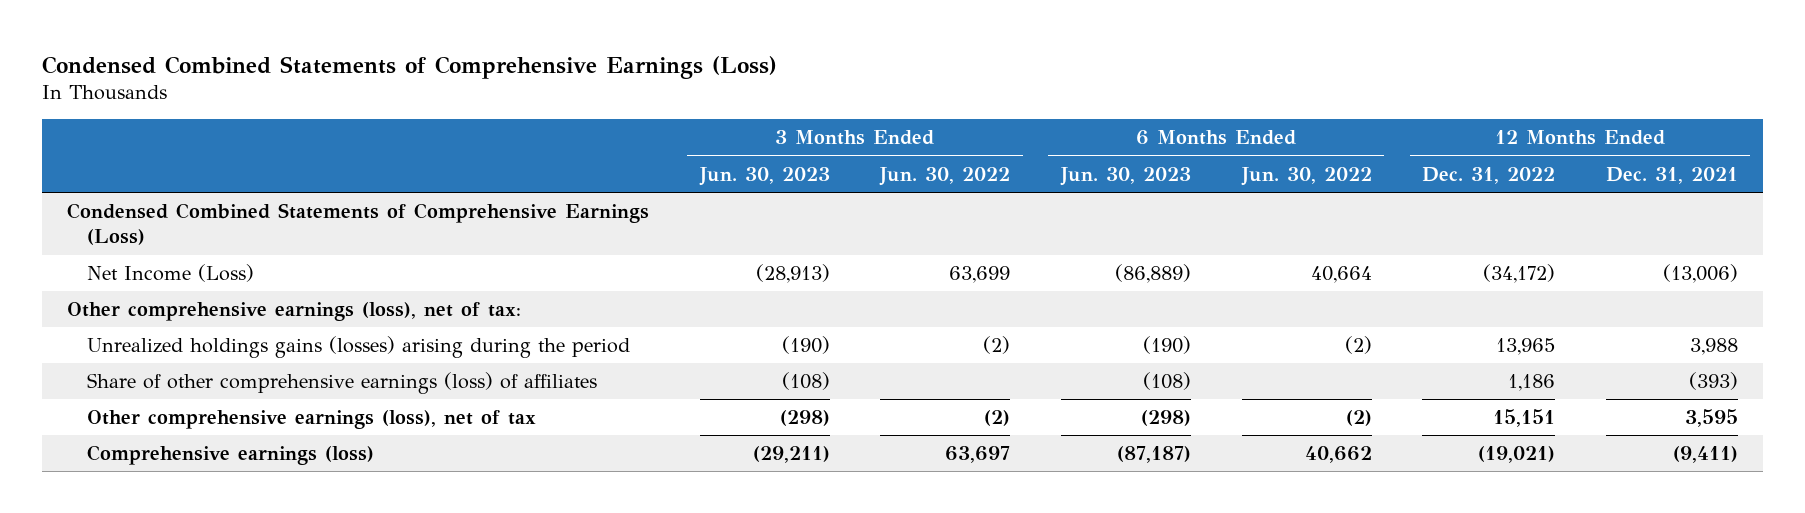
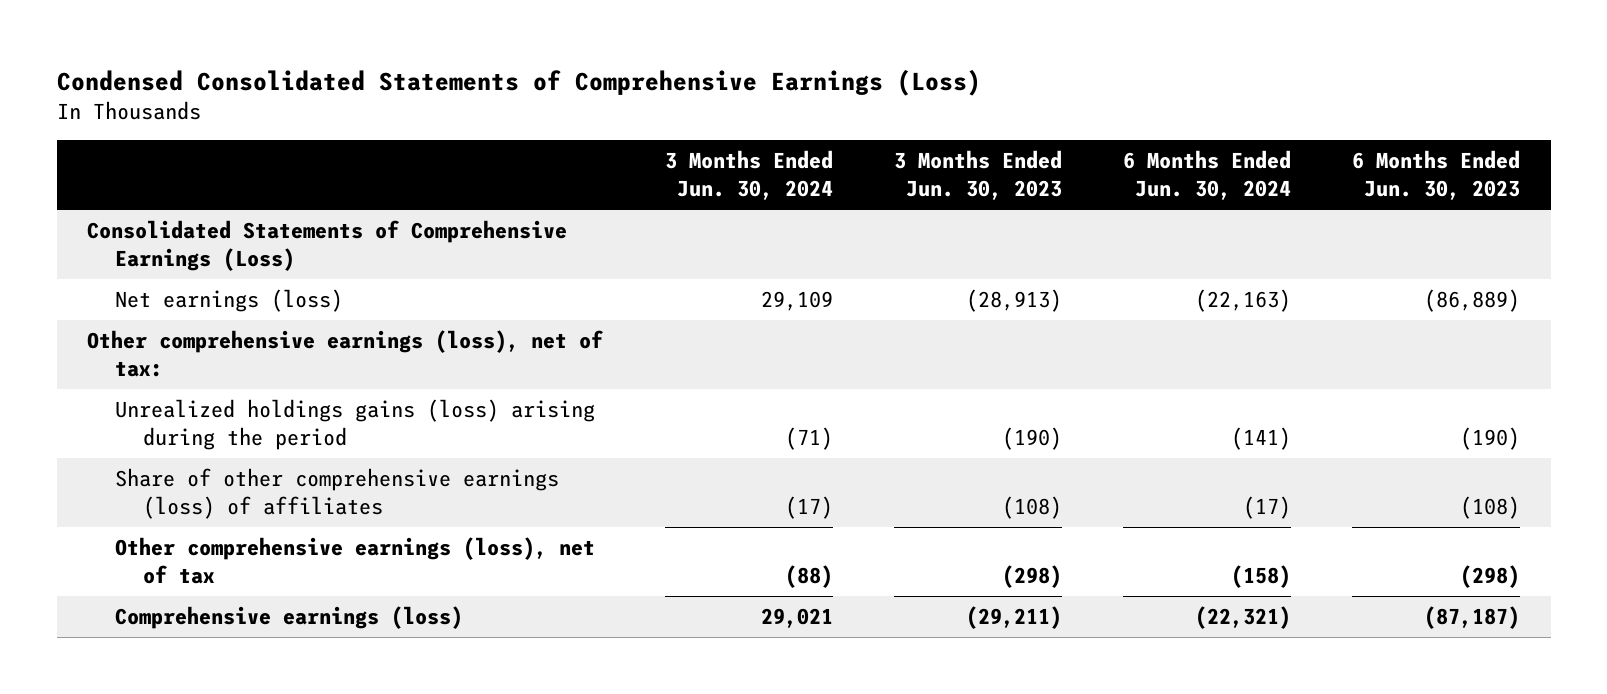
- Condensed Combined Statements of Comprehensive Earnings (Loss)
+ Condensed Consolidated Statements of Comprehensive Earnings (Loss)
- | 3 Months Ended Jun. 30, 2023 | 3 Months Ended Jun. 30, 2022 | 6 Months Ended Jun. 30, 2023 | 6 Months Ended Jun. 30, 2022 | 12 Months Ended Dec. 31, 2022 | 12 Months Ended Dec. 31, 2021
+ | 3 Months Ended Jun. 30, 2024 | 3 Months Ended Jun. 30, 2023 | 6 Months Ended Jun. 30, 2024 | 6 Months Ended Jun. 30, 2023
- Condensed Combined Statements of Comprehensive Earnings (Loss)
- Net Income (Loss) | (28,913) | 63,699 | (86,889) | 40,664 | (34,172) | (13,006)
+ Consolidated Statements of Comprehensive Earnings (Loss)
+ Net earnings (loss) | 29,109 | (28,913) | (22,163) | (86,889)
- Unrealized holdings gains (losses) arising during the period | (190) | (2) | (190) | (2) | 13,965 | 3,988
+ Unrealized holdings gains (loss) arising during the period | (71) | (190) | (141) | (190)

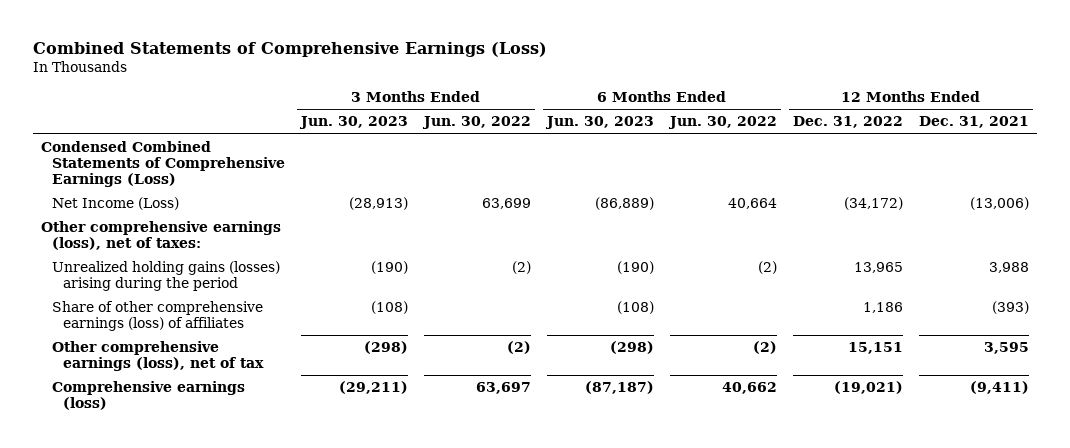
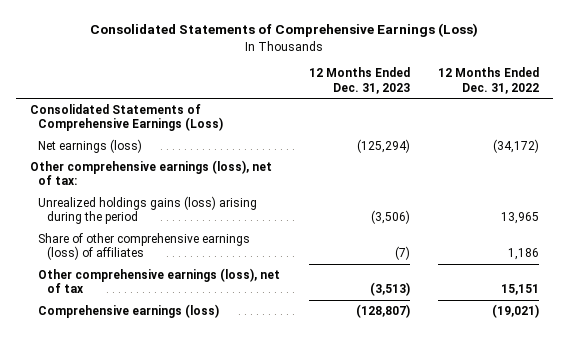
- Combined Statements of Comprehensive Earnings (Loss)
+ Consolidated Statements of Comprehensive Earnings (Loss)
- | 3 Months Ended Jun. 30, 2023 | 3 Months Ended Jun. 30, 2022 | 6 Months Ended Jun. 30, 2023 | 6 Months Ended Jun. 30, 2022 | 12 Months Ended Dec. 31, 2022 | 12 Months Ended Dec. 31, 2021
+ | 12 Months Ended Dec. 31, 2023 | 12 Months Ended Dec. 31, 2022
- Condensed Combined Statements of Comprehensive Earnings (Loss)
- Net Income (Loss) | (28,913) | 63,699 | (86,889) | 40,664 | (34,172) | (13,006)
- Other comprehensive earnings (loss), net of taxes:
- Unrealized holding gains (losses) arising during the period | (190) | (2) | (190) | (2) | 13,965 | 3,988
+ Consolidated Statements of Comprehensive Earnings (Loss)
+ Net earnings (loss) | (125,294) | (34,172)
+ Other comprehensive earnings (loss), net of tax:
+ Unrealized holdings gains (loss) arising during the period | (3,506) | 13,965

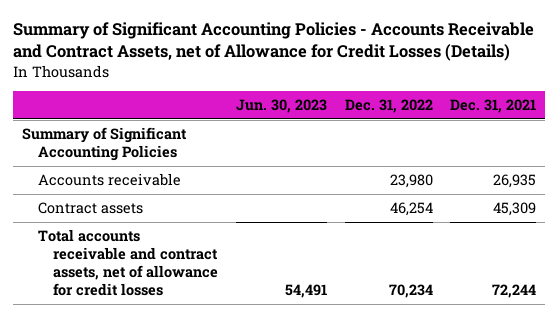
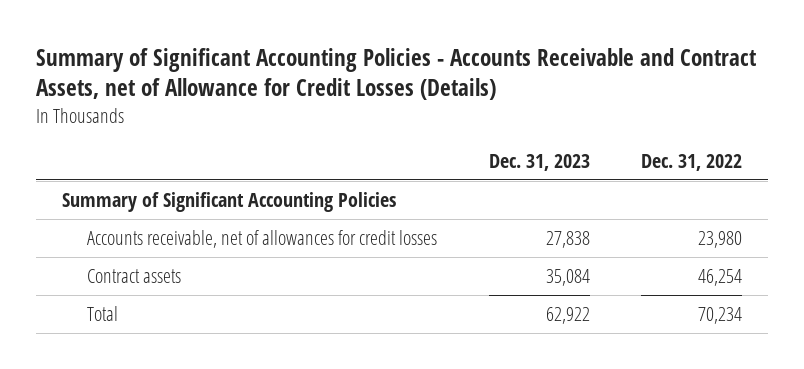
- | Jun. 30, 2023 | Dec. 31, 2022 | Dec. 31, 2021
+ | Dec. 31, 2023 | Dec. 31, 2022
- Accounts receivable | | 23,980 | 26,935
+ Accounts receivable, net of allowances for credit losses | 27,838 | 23,980
- Total accounts receivable and contract assets, net of allowance for credit losses | 54,491 | 70,234 | 72,244
+ Total | 62,922 | 70,234

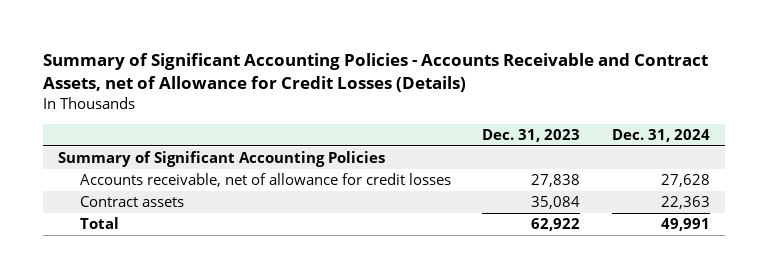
- | Dec. 31, 2023 | Dec. 31, 2022
+ | Dec. 31, 2023 | Dec. 31, 2024
- Accounts receivable, net of allowances for credit losses | 27,838 | 23,980
+ Accounts receivable, net of allowance for credit losses | 27,838 | 27,628

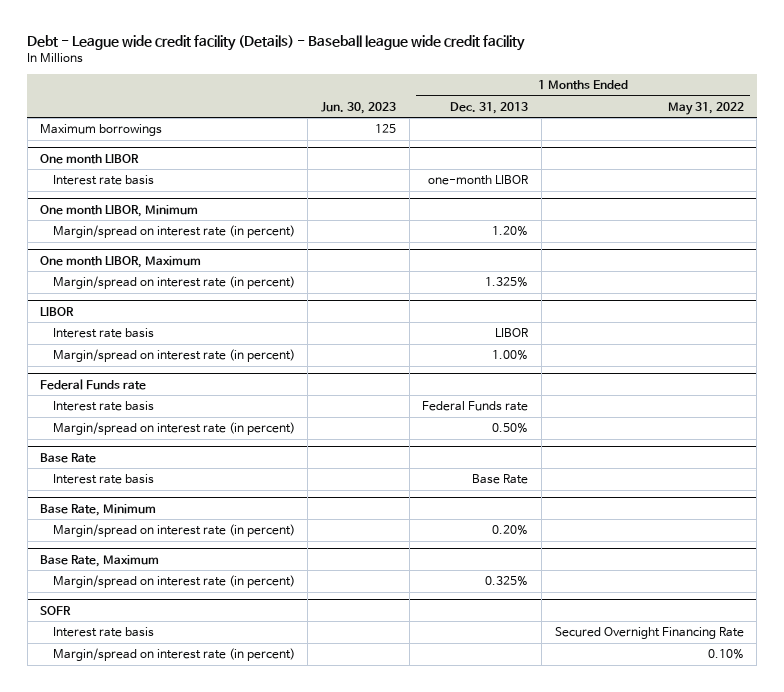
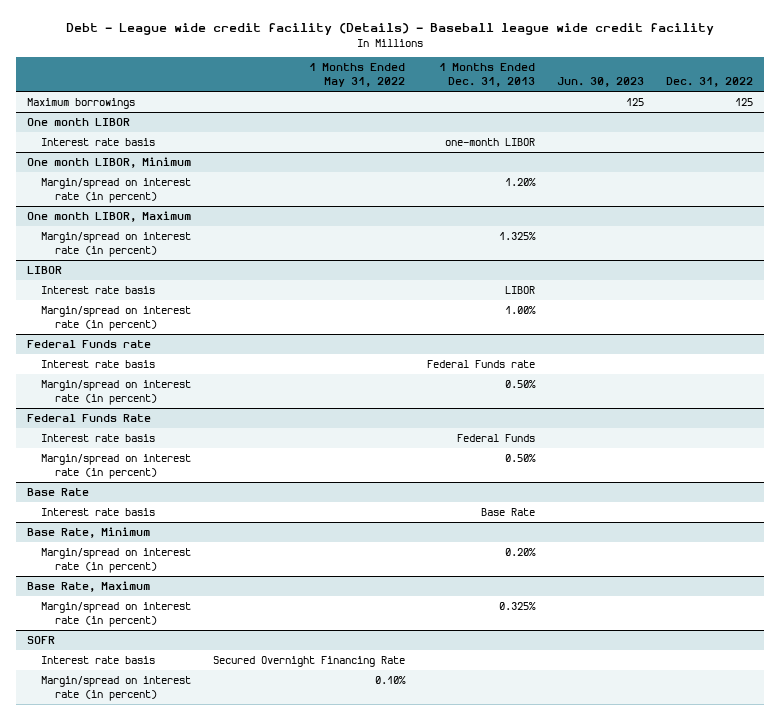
- | Jun. 30, 2023 | 1 Months Ended Dec. 31, 2013 | 1 Months Ended May 31, 2022
+ | 1 Months Ended May 31, 2022 | 1 Months Ended Dec. 31, 2013 | Jun. 30, 2023 | Dec. 31, 2022
+ Federal Funds Rate
+ Interest rate basis | | Federal Funds | |
+ Margin/spread on interest rate (in percent) | | 0.50% | |

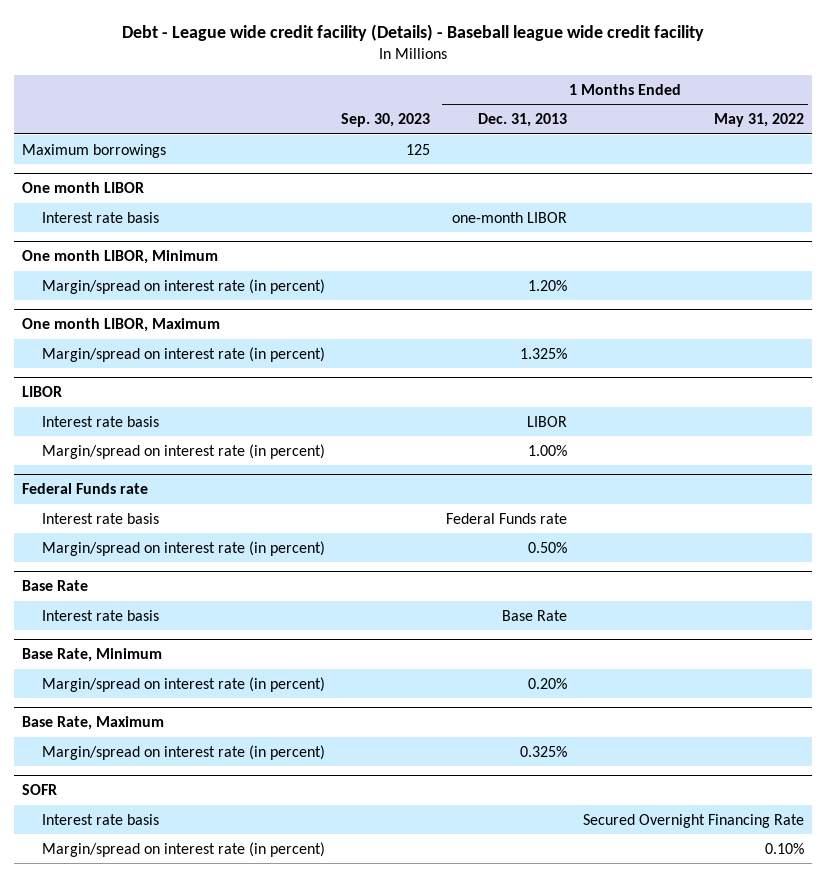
- | 1 Months Ended May 31, 2022 | 1 Months Ended Dec. 31, 2013 | Jun. 30, 2023 | Dec. 31, 2022
+ | Sep. 30, 2023 | 1 Months Ended Dec. 31, 2013 | 1 Months Ended May 31, 2022
- Federal Funds Rate
- Interest rate basis | | Federal Funds | |
- Margin/spread on interest rate (in percent) | | 0.50% | |

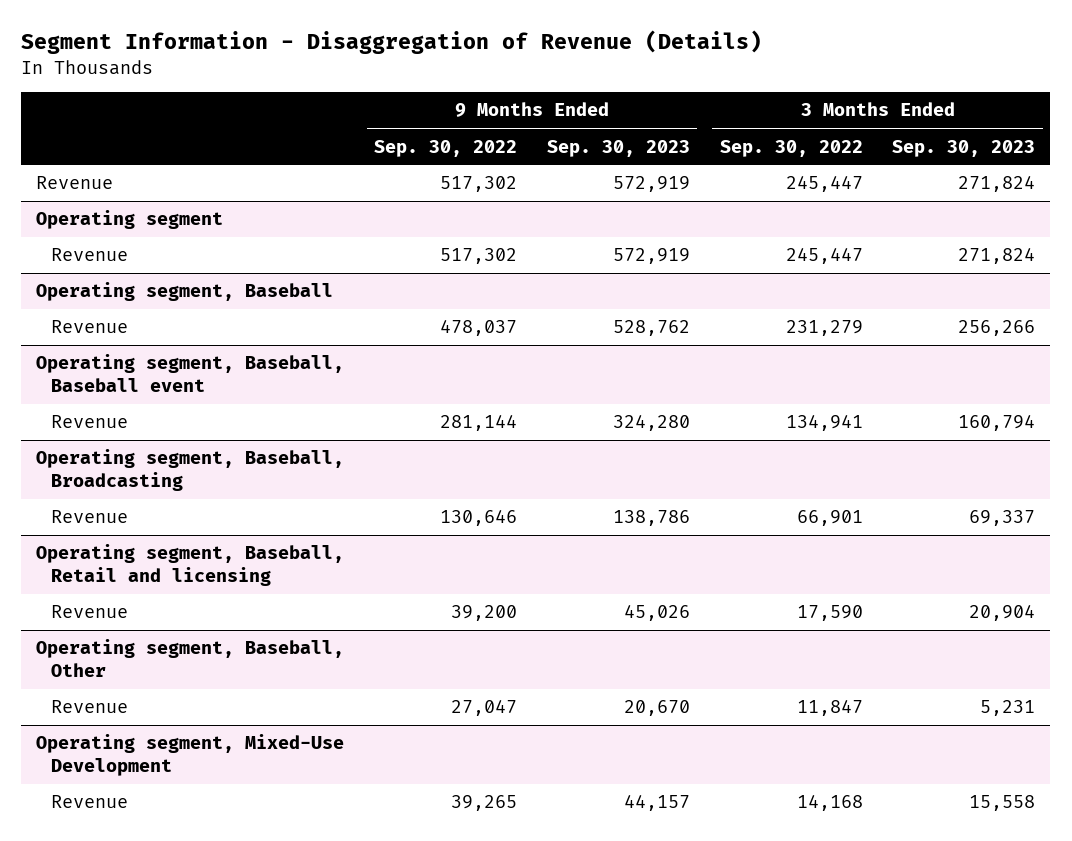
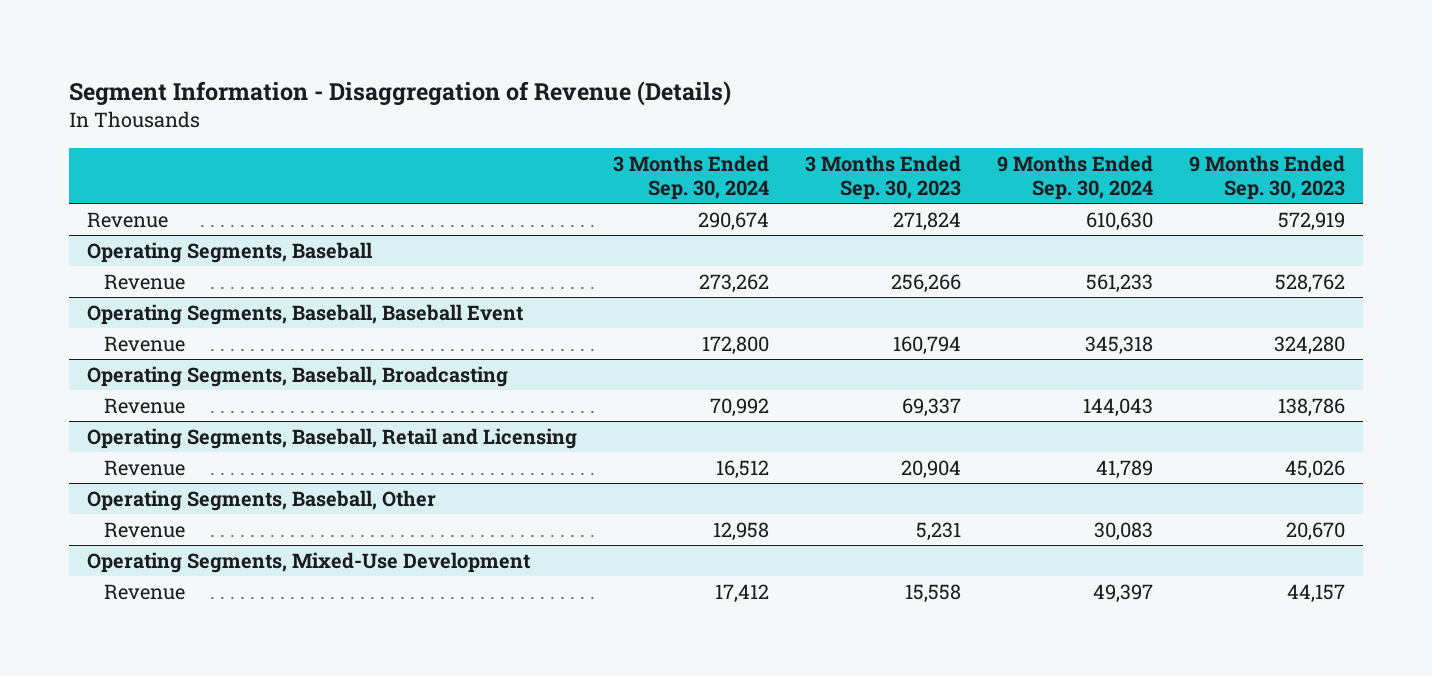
- | 9 Months Ended Sep. 30, 2022 | 9 Months Ended Sep. 30, 2023 | 3 Months Ended Sep. 30, 2022 | 3 Months Ended Sep. 30, 2023
+ | 3 Months Ended Sep. 30, 2024 | 3 Months Ended Sep. 30, 2023 | 9 Months Ended Sep. 30, 2024 | 9 Months Ended Sep. 30, 2023
- Operating segment
- Revenue | 517,302 | 572,919 | 245,447 | 271,824
- Operating segment, Baseball
+ Operating Segments, Baseball
- Operating segment, Baseball, Baseball event
+ Operating Segments, Baseball, Baseball Event
- Operating segment, Baseball, Broadcasting
+ Operating Segments, Baseball, Broadcasting
- Operating segment, Baseball, Retail and licensing
+ Operating Segments, Baseball, Retail and Licensing
- Operating segment, Baseball, Other
+ Operating Segments, Baseball, Other
- Operating segment, Mixed-Use Development
+ Operating Segments, Mixed-Use Development

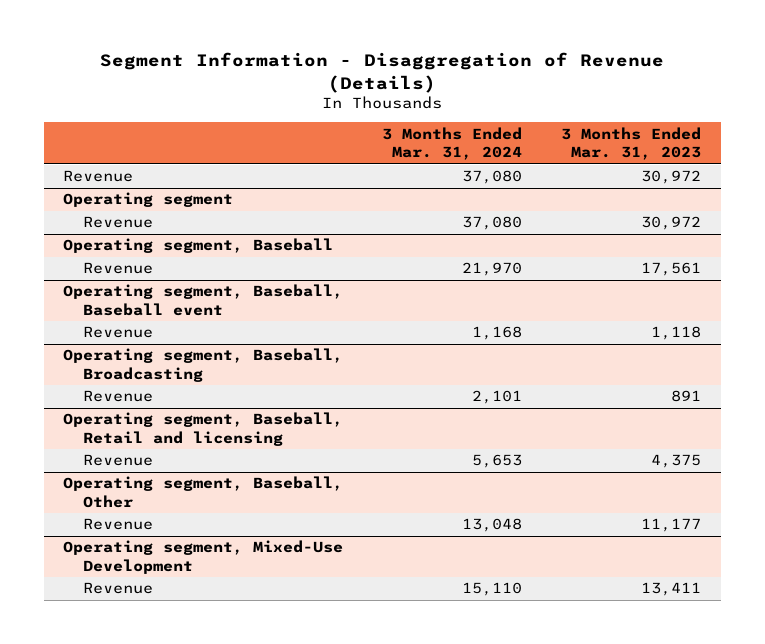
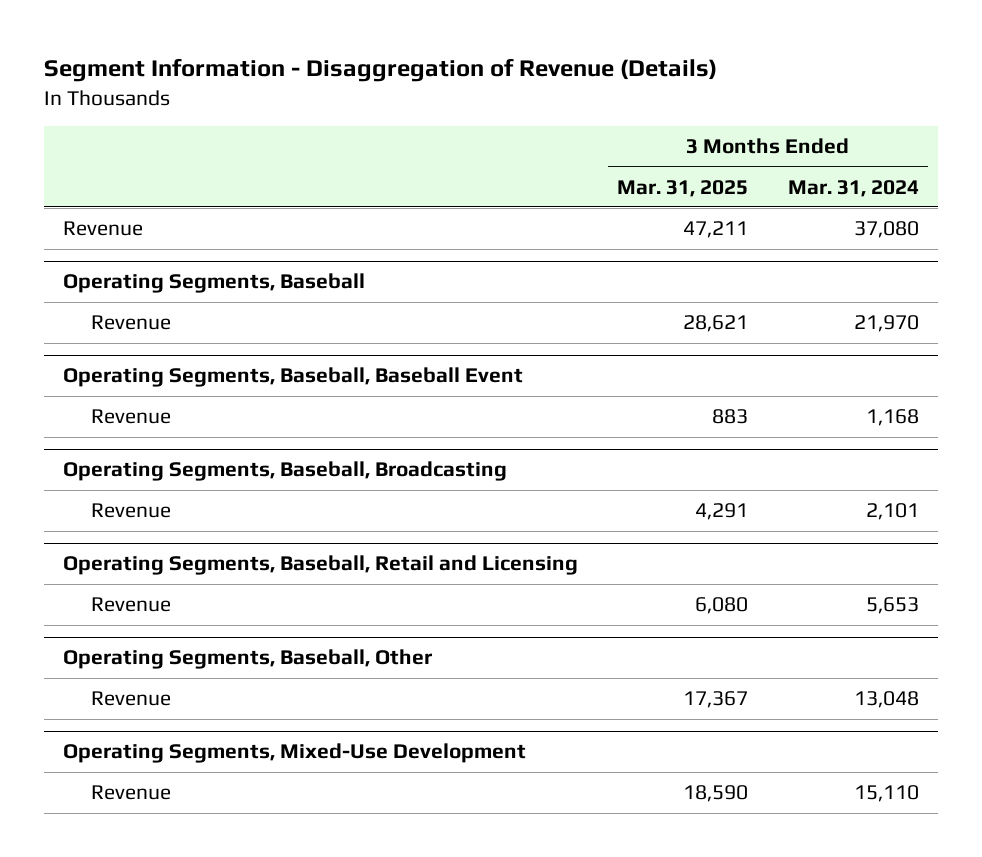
- | 3 Months Ended Mar. 31, 2024 | 3 Months Ended Mar. 31, 2023
+ | 3 Months Ended Mar. 31, 2025 | 3 Months Ended Mar. 31, 2024
- Operating segment
- Revenue | 37,080 | 30,972
- Operating segment, Baseball
+ Operating Segments, Baseball
- Operating segment, Baseball, Baseball event
+ Operating Segments, Baseball, Baseball Event
- Operating segment, Baseball, Broadcasting
+ Operating Segments, Baseball, Broadcasting
- Operating segment, Baseball, Retail and licensing
+ Operating Segments, Baseball, Retail and Licensing
- Operating segment, Baseball, Other
+ Operating Segments, Baseball, Other
- Operating segment, Mixed-Use Development
+ Operating Segments, Mixed-Use Development

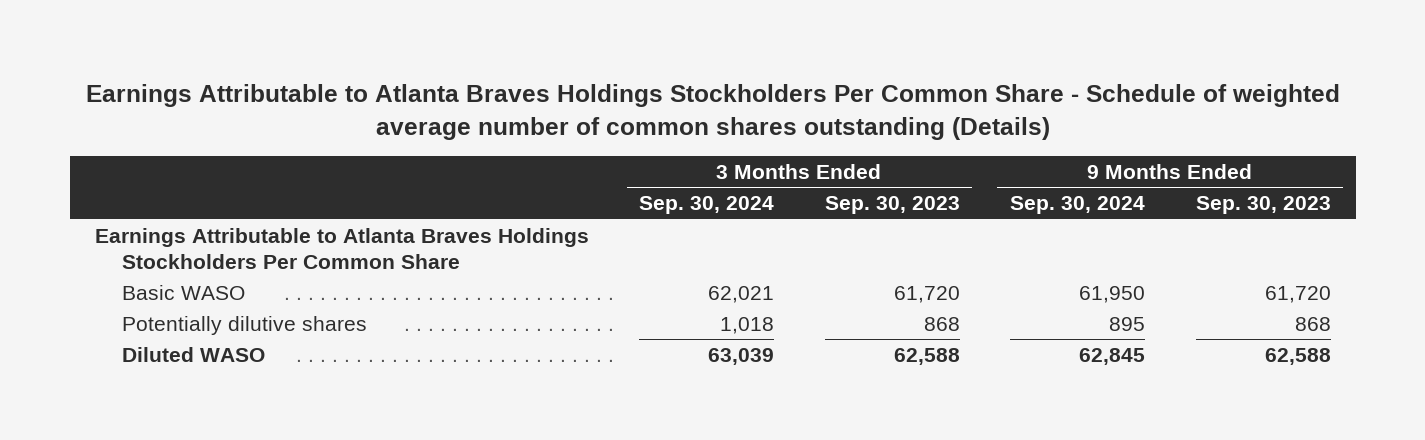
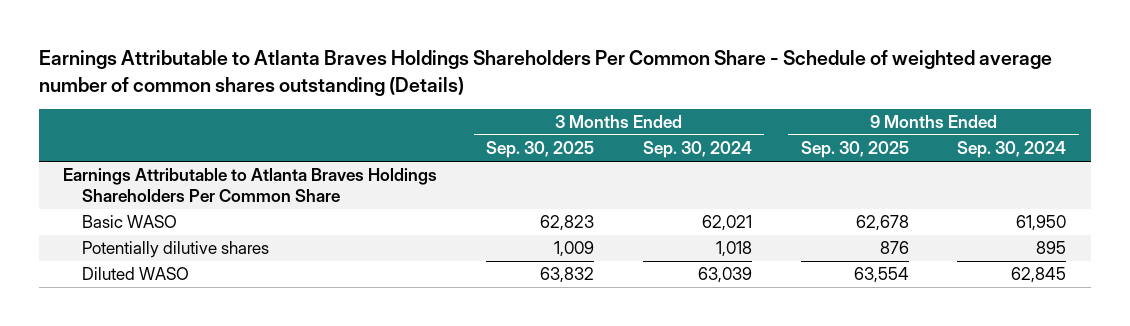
- Earnings Attributable to Atlanta Braves Holdings Stockholders Per Common Share - Schedule of weighted average number of common shares outstanding (Details)
+ Earnings Attributable to Atlanta Braves Holdings Shareholders Per Common Share - Schedule of weighted average number of common shares outstanding (Details)
- | 3 Months Ended Sep. 30, 2024 | 3 Months Ended Sep. 30, 2023 | 9 Months Ended Sep. 30, 2024 | 9 Months Ended Sep. 30, 2023
+ | 3 Months Ended Sep. 30, 2025 | 3 Months Ended Sep. 30, 2024 | 9 Months Ended Sep. 30, 2025 | 9 Months Ended Sep. 30, 2024
- Earnings Attributable to Atlanta Braves Holdings Stockholders Per Common Share
+ Earnings Attributable to Atlanta Braves Holdings Shareholders Per Common Share

